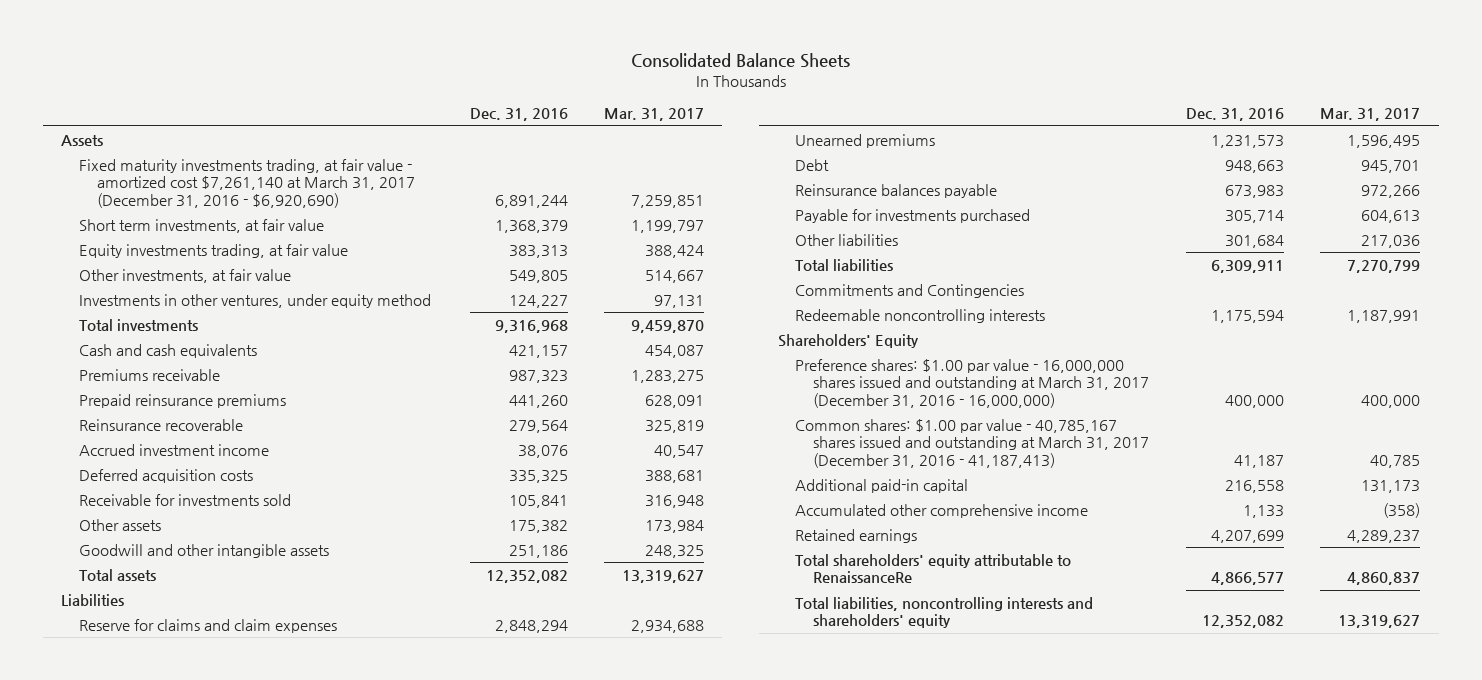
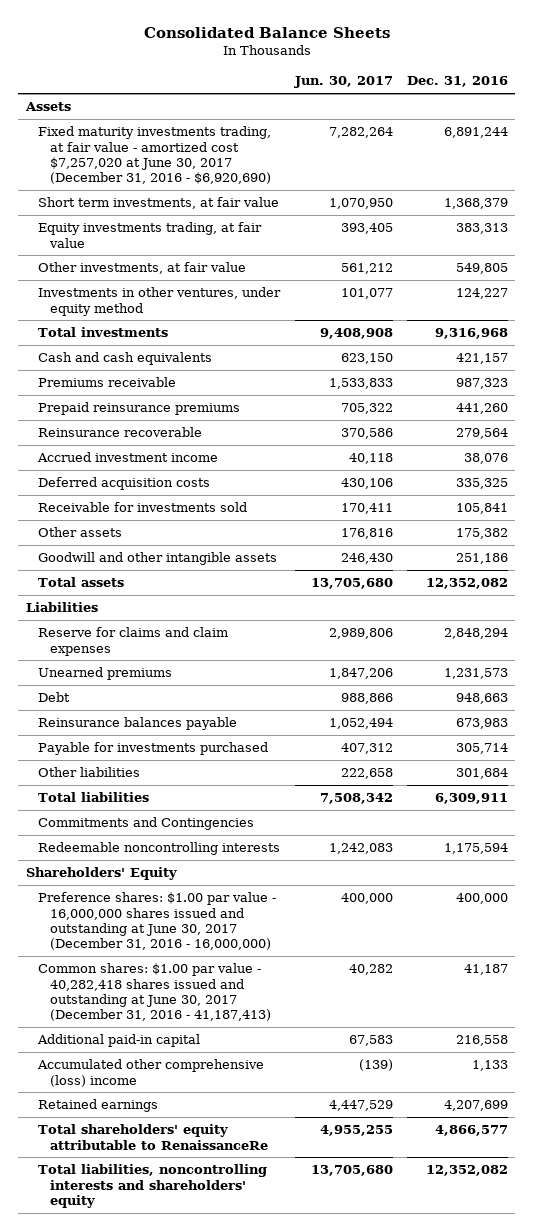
- | Dec. 31, 2016 | Mar. 31, 2017
+ | Jun. 30, 2017 | Dec. 31, 2016
- Fixed maturity investments trading, at fair value - amortized cost $7,261,140 at March 31, 2017 (December 31, 2016 - $6,920,690) | 6,891,244 | 7,259,851
+ Fixed maturity investments trading, at fair value - amortized cost $7,257,020 at June 30, 2017 (December 31, 2016 - $6,920,690) | 7,282,264 | 6,891,244
- Preference shares: $1.00 par value - 16,000,000 shares issued and outstanding at March 31, 2017 (December 31, 2016 - 16,000,000) | 400,000 | 400,000
- Common shares: $1.00 par value - 40,785,167 shares issued and outstanding at March 31, 2017 (December 31, 2016 - 41,187,413) | 41,187 | 40,785
+ Preference shares: $1.00 par value - 16,000,000 shares issued and outstanding at June 30, 2017 (December 31, 2016 - 16,000,000) | 400,000 | 400,000
+ Common shares: $1.00 par value - 40,282,418 shares issued and outstanding at June 30, 2017 (December 31, 2016 - 41,187,413) | 40,282 | 41,187
- Accumulated other comprehensive income | 1,133 | (358)
+ Accumulated other comprehensive (loss) income | (139) | 1,133

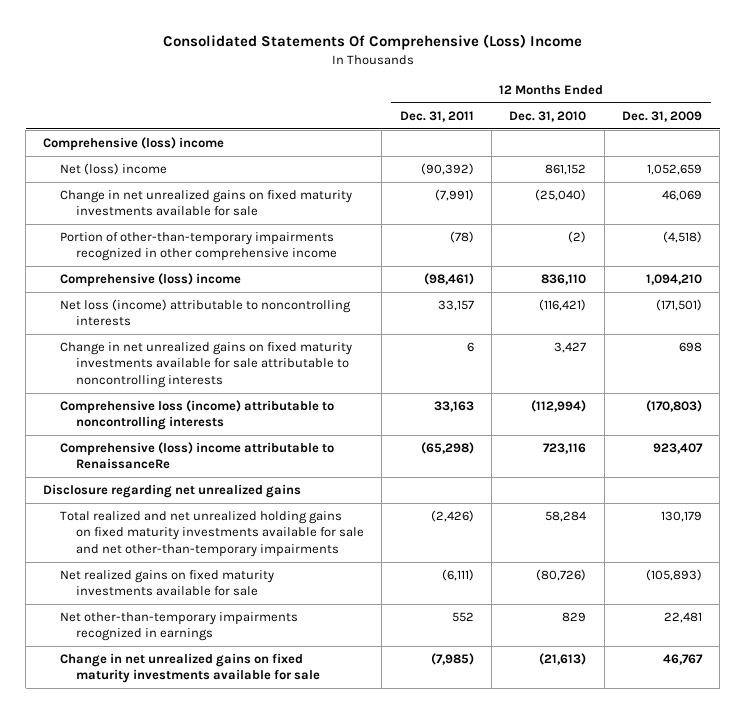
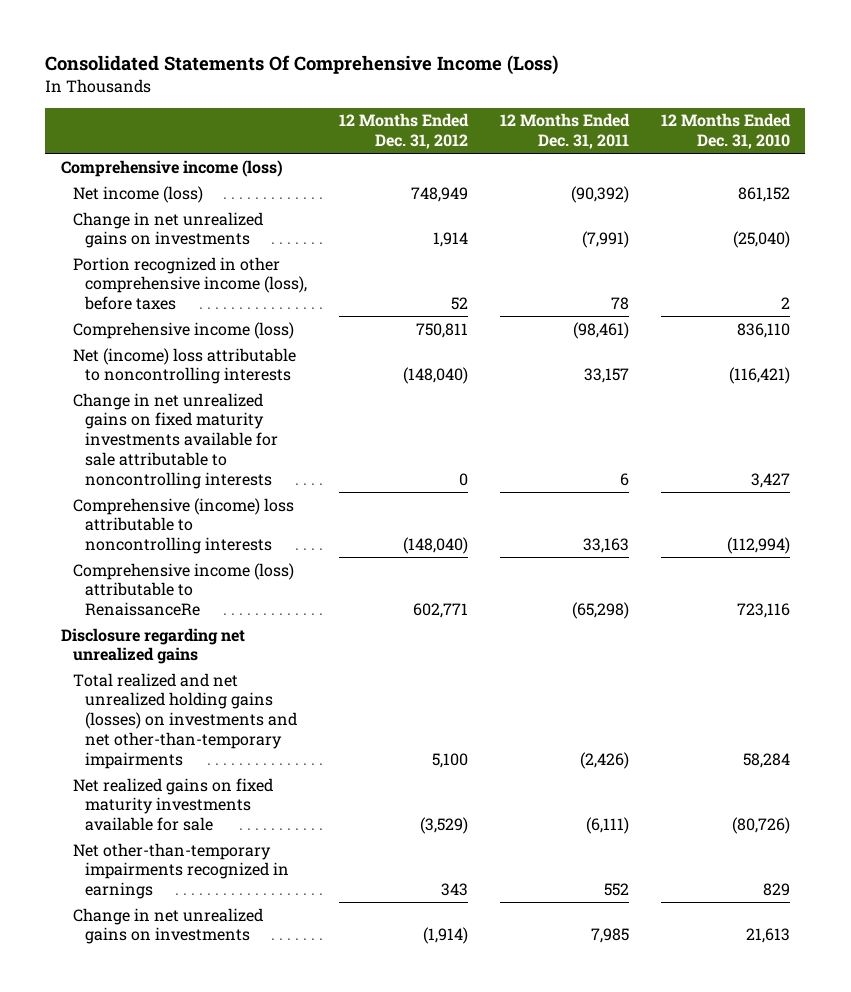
- Consolidated Statements Of Comprehensive (Loss) Income
+ Consolidated Statements Of Comprehensive Income (Loss)
- | 12 Months Ended Dec. 31, 2011 | 12 Months Ended Dec. 31, 2010 | 12 Months Ended Dec. 31, 2009
+ | 12 Months Ended Dec. 31, 2012 | 12 Months Ended Dec. 31, 2011 | 12 Months Ended Dec. 31, 2010
- Comprehensive (loss) income
- Net (loss) income | (90,392) | 861,152 | 1,052,659
- Change in net unrealized gains on fixed maturity investments available for sale | (7,991) | (25,040) | 46,069
- Portion of other-than-temporary impairments recognized in other comprehensive income | (78) | (2) | (4,518)
- Comprehensive (loss) income | (98,461) | 836,110 | 1,094,210
- Net loss (income) attributable to noncontrolling interests | 33,157 | (116,421) | (171,501)
+ Comprehensive income (loss)
+ Net income (loss) | 748,949 | (90,392) | 861,152
+ Change in net unrealized gains on investments | 1,914 | (7,991) | (25,040)
+ Portion recognized in other comprehensive income (loss), before taxes | 52 | 78 | 2
+ Comprehensive income (loss) | 750,811 | (98,461) | 836,110
+ Net (income) loss attributable to noncontrolling interests | (148,040) | 33,157 | (116,421)
- Comprehensive loss (income) attributable to noncontrolling interests | 33,163 | (112,994) | (170,803)
- Comprehensive (loss) income attributable to RenaissanceRe | (65,298) | 723,116 | 923,407
+ Comprehensive (income) loss attributable to noncontrolling interests | (148,040) | 33,163 | (112,994)
+ Comprehensive income (loss) attributable to RenaissanceRe | 602,771 | (65,298) | 723,116
- Total realized and net unrealized holding gains on fixed maturity investments available for sale and net other-than-temporary impairments | (2,426) | 58,284 | 130,179
+ Total realized and net unrealized holding gains (losses) on investments and net other-than-temporary impairments | 5,100 | (2,426) | 58,284
- Change in net unrealized gains on fixed maturity investments available for sale | (7,985) | (21,613) | 46,767
+ Change in net unrealized gains on investments | (1,914) | 7,985 | 21,613

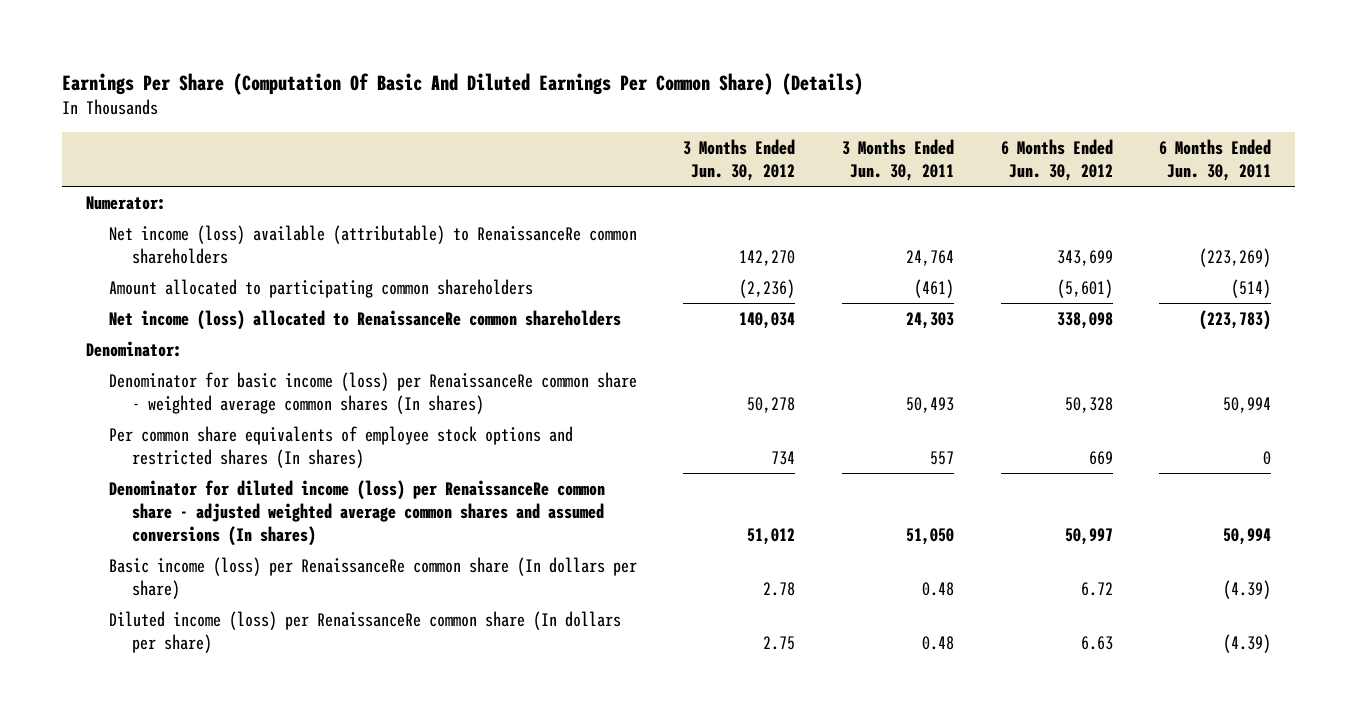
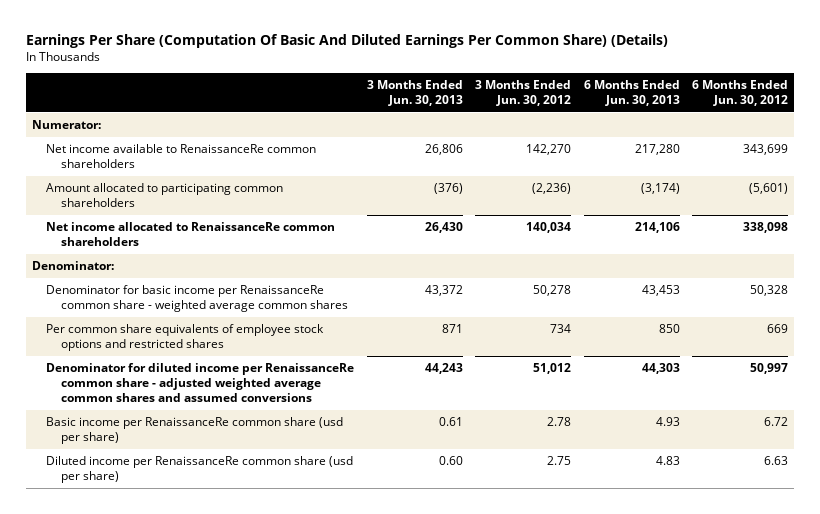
- | 3 Months Ended Jun. 30, 2012 | 3 Months Ended Jun. 30, 2011 | 6 Months Ended Jun. 30, 2012 | 6 Months Ended Jun. 30, 2011
+ | 3 Months Ended Jun. 30, 2013 | 3 Months Ended Jun. 30, 2012 | 6 Months Ended Jun. 30, 2013 | 6 Months Ended Jun. 30, 2012
- Net income (loss) available (attributable) to RenaissanceRe common shareholders | 142,270 | 24,764 | 343,699 | (223,269)
+ Net income available to RenaissanceRe common shareholders | 26,806 | 142,270 | 217,280 | 343,699
- Net income (loss) allocated to RenaissanceRe common shareholders | 140,034 | 24,303 | 338,098 | (223,783)
+ Net income allocated to RenaissanceRe common shareholders | 26,430 | 140,034 | 214,106 | 338,098
- Denominator for basic income (loss) per RenaissanceRe common share - weighted average common shares (In shares) | 50,278 | 50,493 | 50,328 | 50,994
- Per common share equivalents of employee stock options and restricted shares (In shares) | 734 | 557 | 669 | 0
- Denominator for diluted income (loss) per RenaissanceRe common share - adjusted weighted average common shares and assumed conversions (In shares) | 51,012 | 51,050 | 50,997 | 50,994
- Basic income (loss) per RenaissanceRe common share (In dollars per share) | 2.78 | 0.48 | 6.72 | (4.39)
- Diluted income (loss) per RenaissanceRe common share (In dollars per share) | 2.75 | 0.48 | 6.63 | (4.39)
+ Denominator for basic income per RenaissanceRe common share - weighted average common shares | 43,372 | 50,278 | 43,453 | 50,328
+ Per common share equivalents of employee stock options and restricted shares | 871 | 734 | 850 | 669
+ Denominator for diluted income per RenaissanceRe common share - adjusted weighted average common shares and assumed conversions | 44,243 | 51,012 | 44,303 | 50,997
+ Basic income per RenaissanceRe common share (usd per share) | 0.61 | 2.78 | 4.93 | 6.72
+ Diluted income per RenaissanceRe common share (usd per share) | 0.60 | 2.75 | 4.83 | 6.63

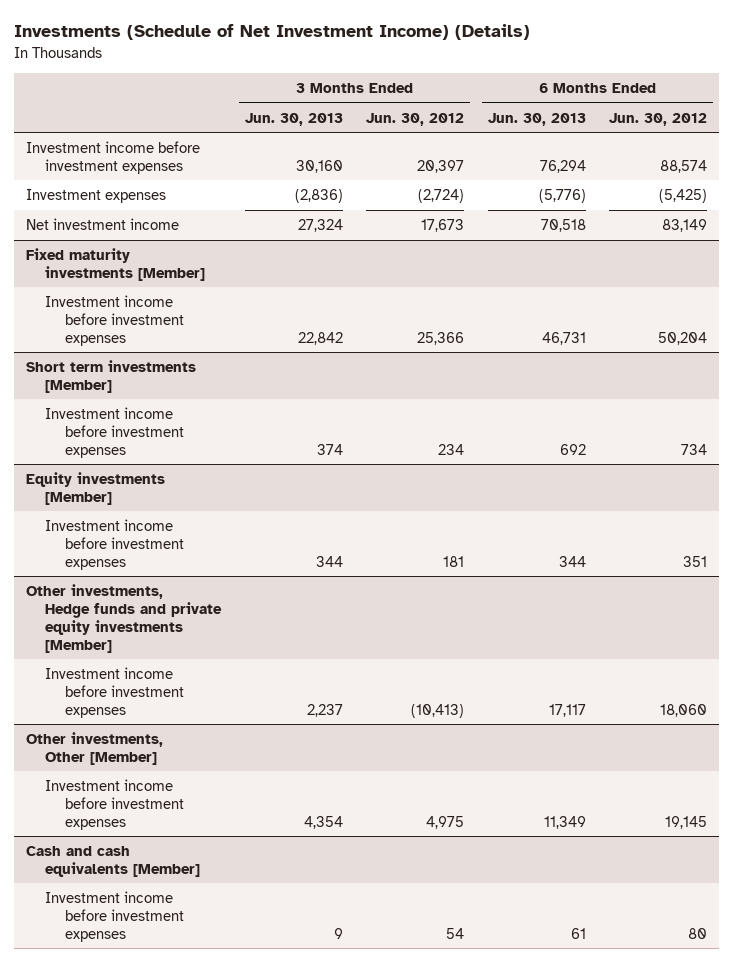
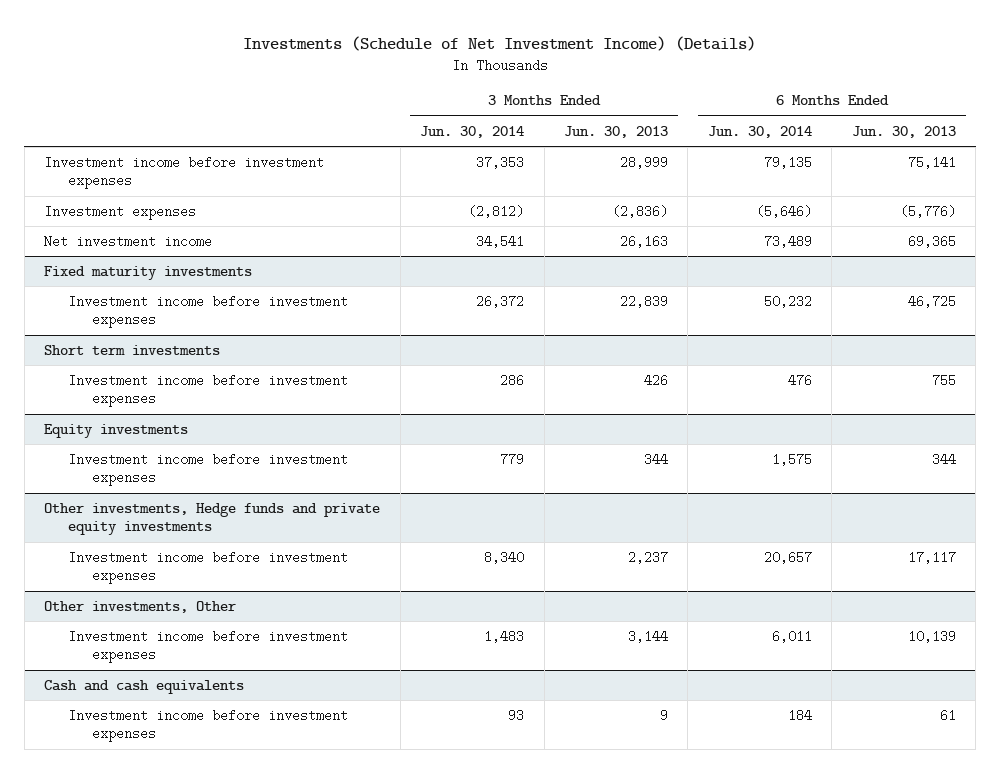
- | 3 Months Ended Jun. 30, 2013 | 3 Months Ended Jun. 30, 2012 | 6 Months Ended Jun. 30, 2013 | 6 Months Ended Jun. 30, 2012
+ | 3 Months Ended Jun. 30, 2014 | 3 Months Ended Jun. 30, 2013 | 6 Months Ended Jun. 30, 2014 | 6 Months Ended Jun. 30, 2013
- Investment income before investment expenses | 30,160 | 20,397 | 76,294 | 88,574
+ Investment income before investment expenses | 37,353 | 28,999 | 79,135 | 75,141
- Net investment income | 27,324 | 17,673 | 70,518 | 83,149
- Fixed maturity investments [Member]
- Investment income before investment expenses | 22,842 | 25,366 | 46,731 | 50,204
- Short term investments [Member]
- Investment income before investment expenses | 374 | 234 | 692 | 734
- Equity investments [Member]
+ Net investment income | 34,541 | 26,163 | 73,489 | 69,365
+ Fixed maturity investments
+ Investment income before investment expenses | 26,372 | 22,839 | 50,232 | 46,725
+ Short term investments
+ Investment income before investment expenses | 286 | 426 | 476 | 755
+ Equity investments
- Other investments, Hedge funds and private equity investments [Member]
+ Other investments, Hedge funds and private equity investments
- Other investments, Other [Member]
- Investment income before investment expenses | 4,354 | 4,975 | 11,349 | 19,145
- Cash and cash equivalents [Member]
+ Other investments, Other
+ Investment income before investment expenses | 1,483 | 3,144 | 6,011 | 10,139
+ Cash and cash equivalents

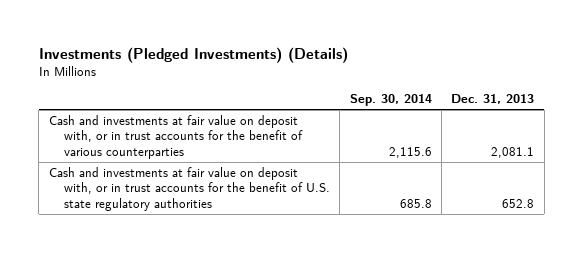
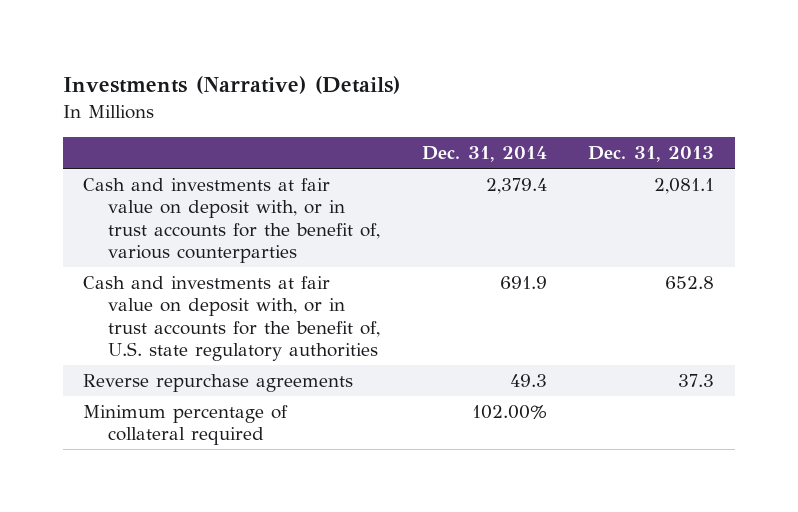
- Investments (Pledged Investments) (Details)
+ Investments (Narrative) (Details)
- | Sep. 30, 2014 | Dec. 31, 2013
+ | Dec. 31, 2014 | Dec. 31, 2013
- Cash and investments at fair value on deposit with, or in trust accounts for the benefit of various counterparties | 2,115.6 | 2,081.1
- Cash and investments at fair value on deposit with, or in trust accounts for the benefit of U.S. state regulatory authorities | 685.8 | 652.8
+ Cash and investments at fair value on deposit with, or in trust accounts for the benefit of, various counterparties | 2,379.4 | 2,081.1
+ Cash and investments at fair value on deposit with, or in trust accounts for the benefit of, U.S. state regulatory authorities | 691.9 | 652.8
+ Reverse repurchase agreements | 49.3 | 37.3
+ Minimum percentage of collateral required | 102.00% |

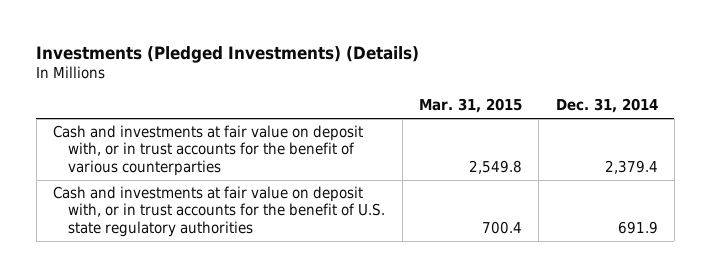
- Investments (Narrative) (Details)
+ Investments (Pledged Investments) (Details)
- | Dec. 31, 2014 | Dec. 31, 2013
+ | Mar. 31, 2015 | Dec. 31, 2014
- Cash and investments at fair value on deposit with, or in trust accounts for the benefit of, various counterparties | 2,379.4 | 2,081.1
- Cash and investments at fair value on deposit with, or in trust accounts for the benefit of, U.S. state regulatory authorities | 691.9 | 652.8
- Reverse repurchase agreements | 49.3 | 37.3
- Minimum percentage of collateral required | 102.00% |
+ Cash and investments at fair value on deposit with, or in trust accounts for the benefit of various counterparties | 2,549.8 | 2,379.4
+ Cash and investments at fair value on deposit with, or in trust accounts for the benefit of U.S. state regulatory authorities | 700.4 | 691.9

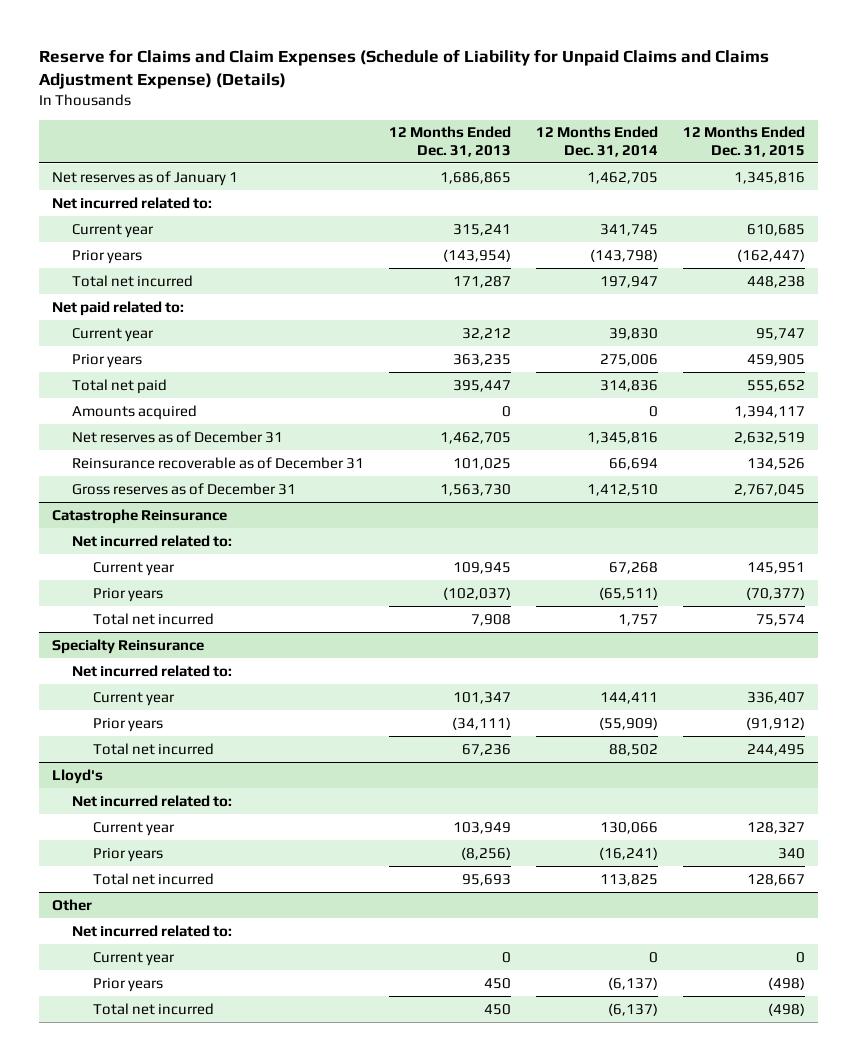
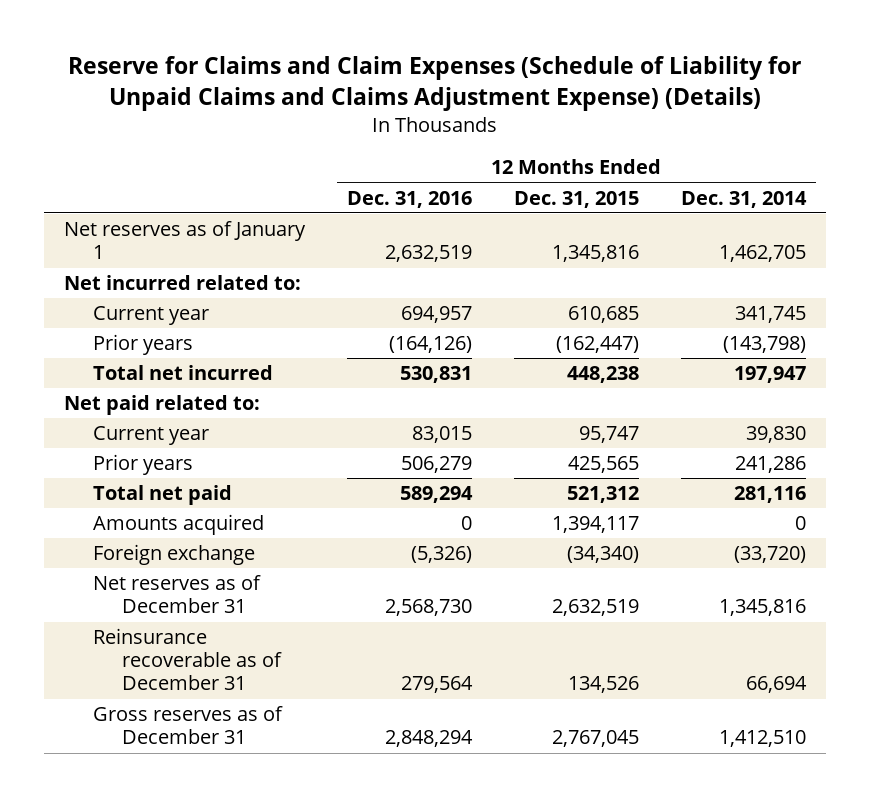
- | 12 Months Ended Dec. 31, 2013 | 12 Months Ended Dec. 31, 2014 | 12 Months Ended Dec. 31, 2015
+ | 12 Months Ended Dec. 31, 2016 | 12 Months Ended Dec. 31, 2015 | 12 Months Ended Dec. 31, 2014
- Prior years | 363,235 | 275,006 | 459,905
- Total net paid | 395,447 | 314,836 | 555,652
+ Prior years | 506,279 | 425,565 | 241,286
+ Total net paid | 589,294 | 521,312 | 281,116
+ Foreign exchange | (5,326) | (34,340) | (33,720)
- Catastrophe Reinsurance
- Net incurred related to:
- Current year | 109,945 | 67,268 | 145,951
- Prior years | (102,037) | (65,511) | (70,377)
- Total net incurred | 7,908 | 1,757 | 75,574
- Specialty Reinsurance
- Net incurred related to:
- Current year | 101,347 | 144,411 | 336,407
- Prior years | (34,111) | (55,909) | (91,912)
- Total net incurred | 67,236 | 88,502 | 244,495
- Lloyd's
- Net incurred related to:
- Current year | 103,949 | 130,066 | 128,327
- Prior years | (8,256) | (16,241) | 340
- Total net incurred | 95,693 | 113,825 | 128,667
- Other
- Net incurred related to:
- Current year | 0 | 0 | 0
- Prior years | 450 | (6,137) | (498)
- Total net incurred | 450 | (6,137) | (498)

